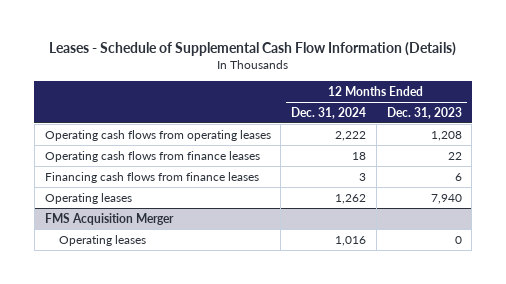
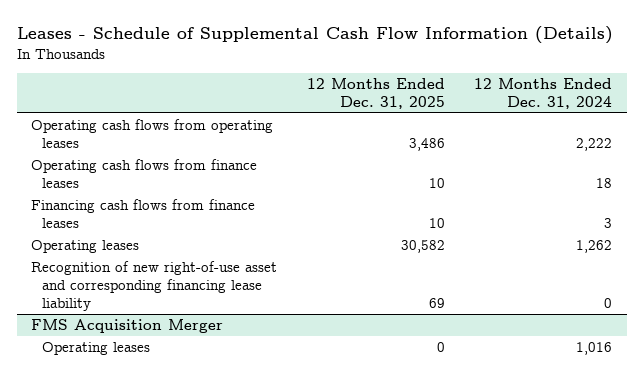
- | 12 Months Ended Dec. 31, 2024 | 12 Months Ended Dec. 31, 2023
+ | 12 Months Ended Dec. 31, 2025 | 12 Months Ended Dec. 31, 2024
+ Recognition of new right-of-use asset and corresponding financing lease liability | 69 | 0

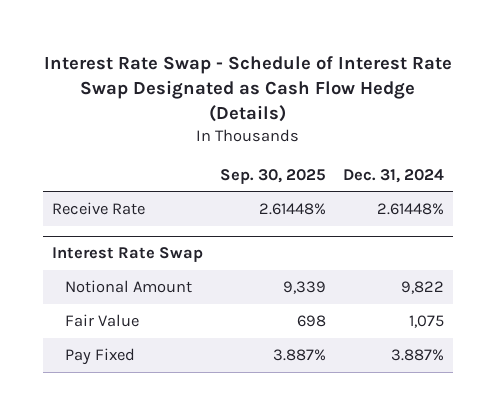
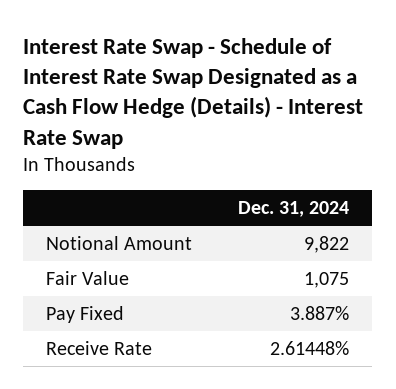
- Interest Rate Swap - Schedule of Interest Rate Swap Designated as Cash Flow Hedge (Details)
+ Interest Rate Swap - Schedule of Interest Rate Swap Designated as a Cash Flow Hedge (Details) - Interest Rate Swap
- | Sep. 30, 2025 | Dec. 31, 2024
+ | Dec. 31, 2024
- Interest Rate Swap
moved down: Receive Rate | 2.61448%

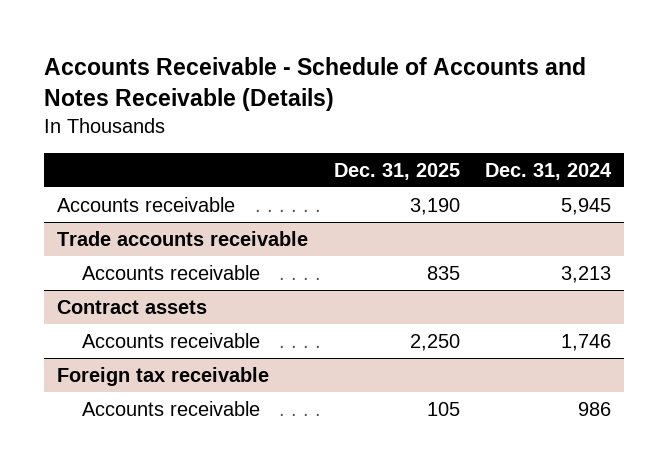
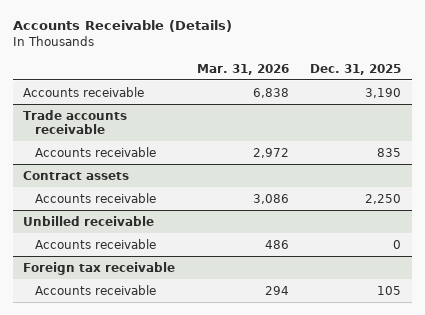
- Accounts Receivable - Schedule of Accounts and Notes Receivable (Details)
+ Accounts Receivable (Details)
- | Dec. 31, 2025 | Dec. 31, 2024
+ | Mar. 31, 2026 | Dec. 31, 2025
+ Unbilled receivable
+ Accounts receivable | 486 | 0

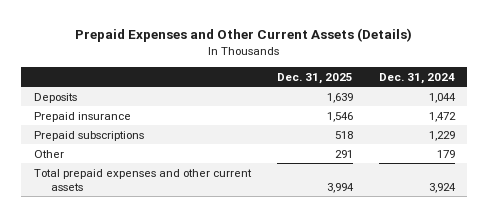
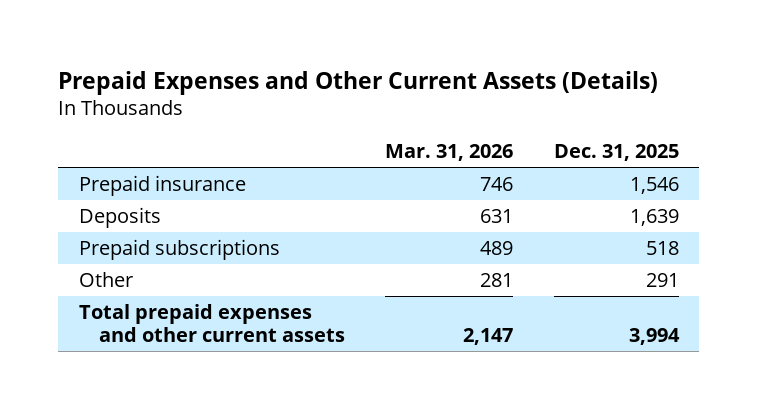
- | Dec. 31, 2025 | Dec. 31, 2024
+ | Mar. 31, 2026 | Dec. 31, 2025
moved down: Deposits | 631 | 1,639

